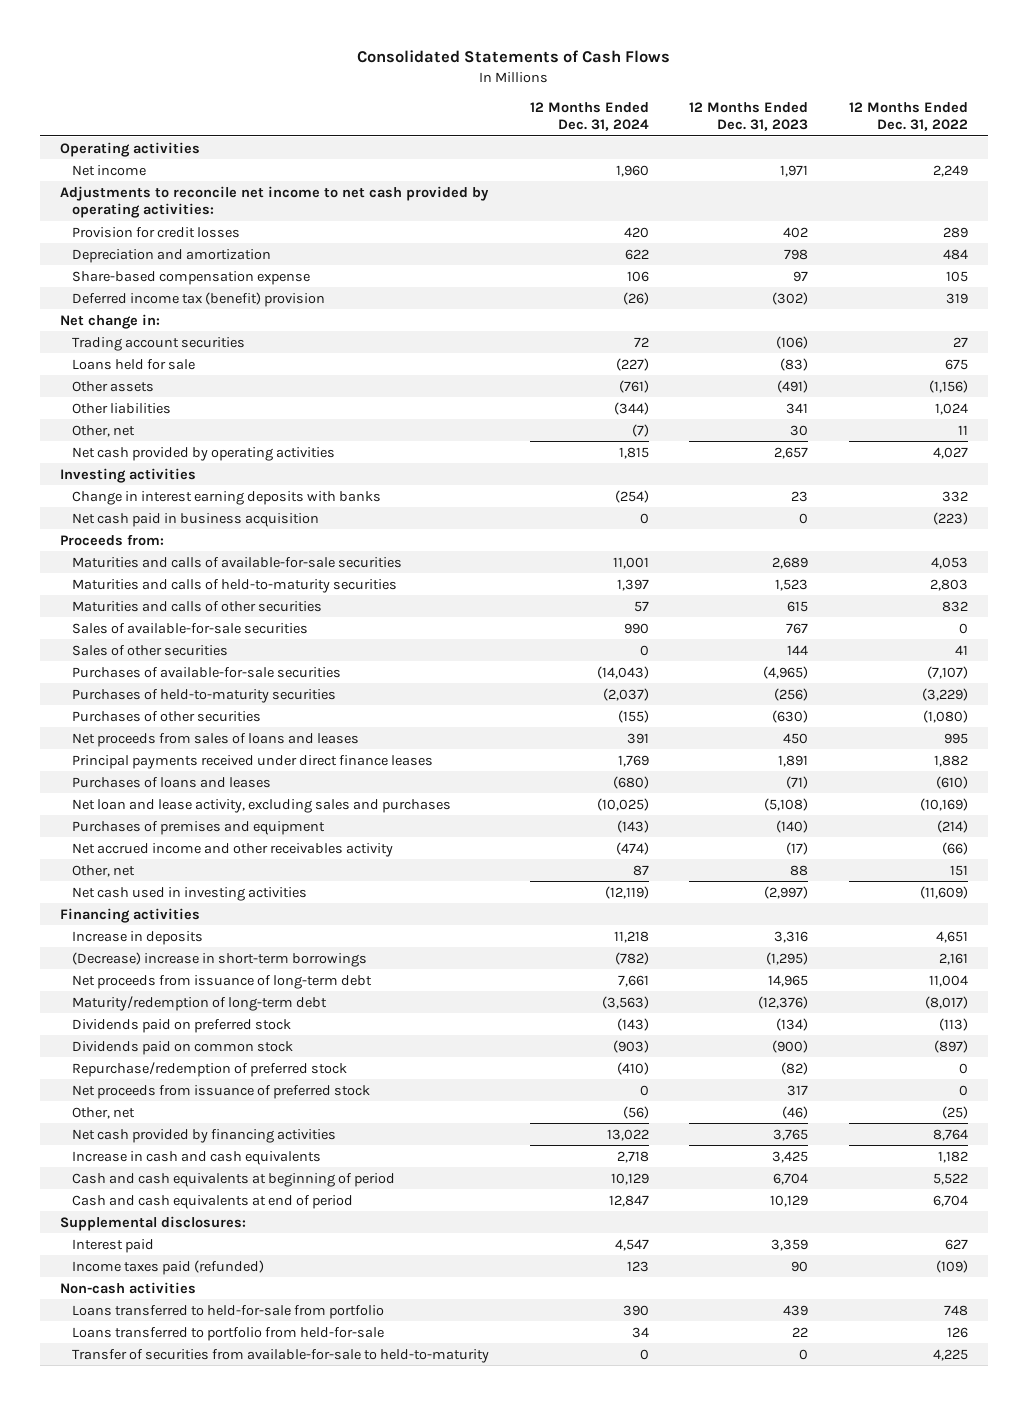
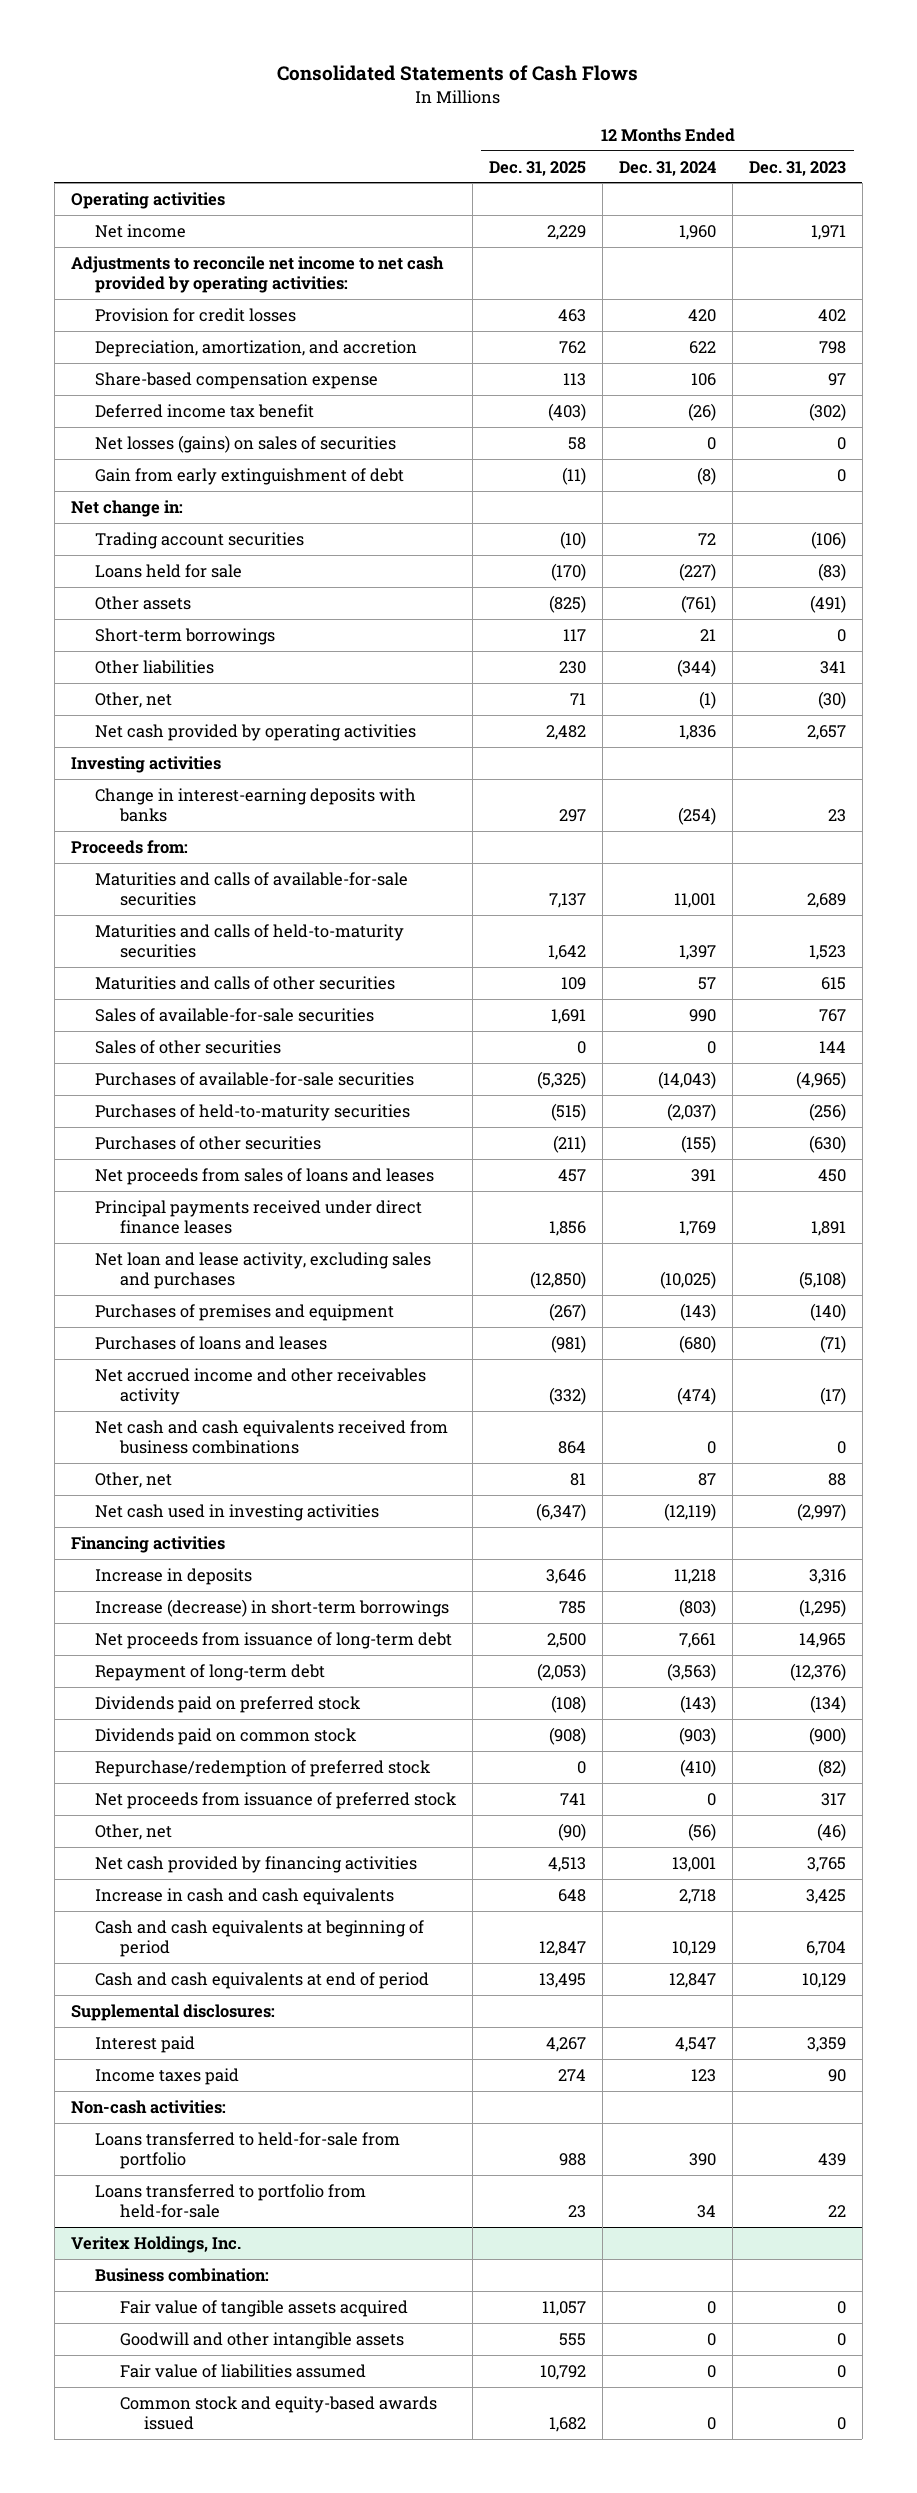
- | 12 Months Ended Dec. 31, 2024 | 12 Months Ended Dec. 31, 2023 | 12 Months Ended Dec. 31, 2022
+ | 12 Months Ended Dec. 31, 2025 | 12 Months Ended Dec. 31, 2024 | 12 Months Ended Dec. 31, 2023
- Depreciation and amortization | 622 | 798 | 484
+ Depreciation, amortization, and accretion | 762 | 622 | 798
- Deferred income tax (benefit) provision | (26) | (302) | 319
+ Deferred income tax benefit | (403) | (26) | (302)
+ Net losses (gains) on sales of securities | 58 | 0 | 0
+ Gain from early extinguishment of debt | (11) | (8) | 0
+ Short-term borrowings | 117 | 21 | 0
- Other, net | (7) | 30 | 11
- Net cash provided by operating activities | 1,815 | 2,657 | 4,027
+ Other, net | 71 | (1) | (30)
+ Net cash provided by operating activities | 2,482 | 1,836 | 2,657
- Change in interest earning deposits with banks | (254) | 23 | 332
- Net cash paid in business acquisition | 0 | 0 | (223)
+ Change in interest-earning deposits with banks | 297 | (254) | 23
moved down: Purchases of loans and leases | (981) | (680) | (71)
+ Net cash and cash equivalents received from business combinations | 864 | 0 | 0
- (Decrease) increase in short-term borrowings | (782) | (1,295) | 2,161
+ Increase (decrease) in short-term borrowings | 785 | (803) | (1,295)
- Maturity/redemption of long-term debt | (3,563) | (12,376) | (8,017)
+ Repayment of long-term debt | (2,053) | (3,563) | (12,376)
- Net cash provided by financing activities | 13,022 | 3,765 | 8,764
+ Net cash provided by financing activities | 4,513 | 13,001 | 3,765
- Income taxes paid (refunded) | 123 | 90 | (109)
- Non-cash activities
+ Income taxes paid | 274 | 123 | 90
+ Non-cash activities:
- Transfer of securities from available-for-sale to held-to-maturity | 0 | 0 | 4,225
+ Veritex Holdings, Inc.
+ Business combination:
+ Fair value of tangible assets acquired | 11,057 | 0 | 0
+ Goodwill and other intangible assets | 555 | 0 | 0
+ Fair value of liabilities assumed | 10,792 | 0 | 0
+ Common stock and equity-based awards issued | 1,682 | 0 | 0

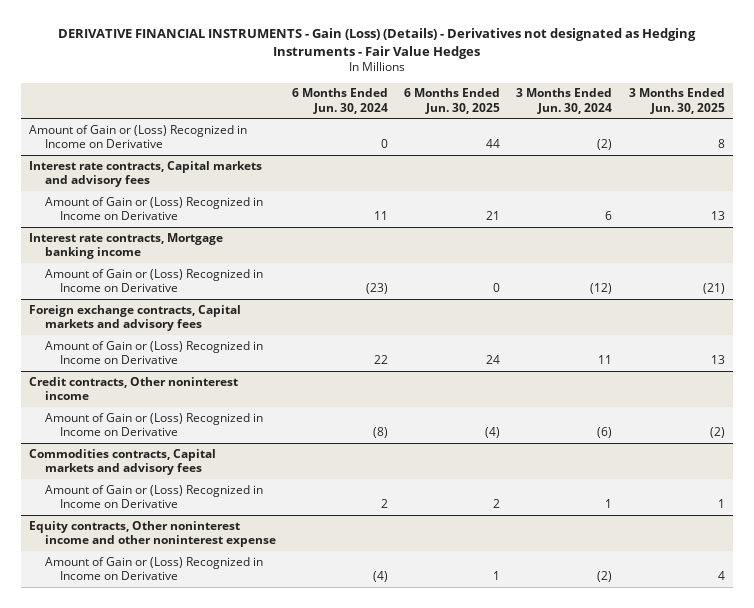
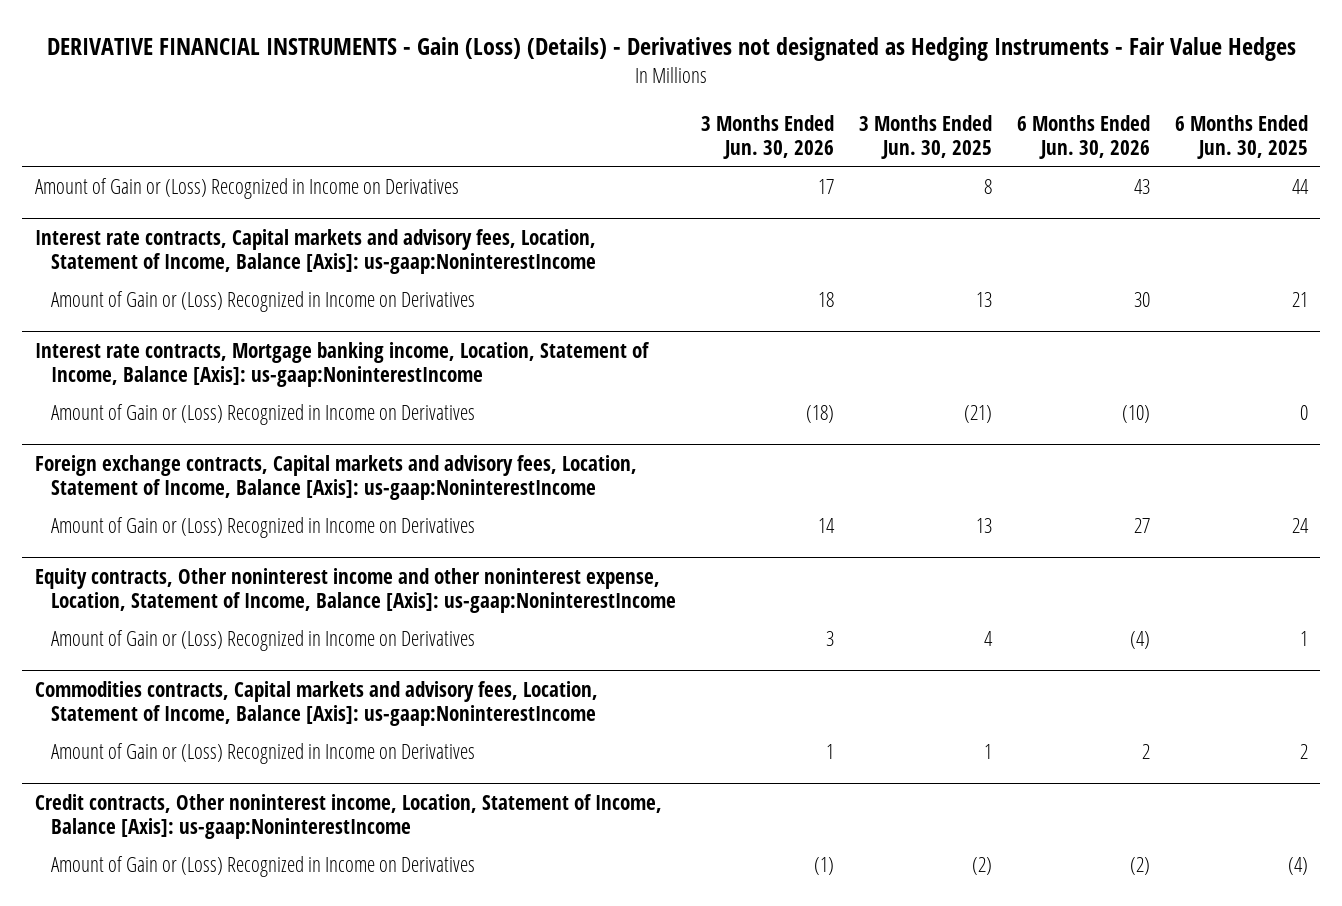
- | 6 Months Ended Jun. 30, 2024 | 6 Months Ended Jun. 30, 2025 | 3 Months Ended Jun. 30, 2024 | 3 Months Ended Jun. 30, 2025
+ | 3 Months Ended Jun. 30, 2026 | 3 Months Ended Jun. 30, 2025 | 6 Months Ended Jun. 30, 2026 | 6 Months Ended Jun. 30, 2025
- Amount of Gain or (Loss) Recognized in Income on Derivative | 0 | 44 | (2) | 8
- Interest rate contracts, Capital markets and advisory fees
- Amount of Gain or (Loss) Recognized in Income on Derivative | 11 | 21 | 6 | 13
- Interest rate contracts, Mortgage banking income
- Amount of Gain or (Loss) Recognized in Income on Derivative | (23) | 0 | (12) | (21)
- Foreign exchange contracts, Capital markets and advisory fees
- Amount of Gain or (Loss) Recognized in Income on Derivative | 22 | 24 | 11 | 13
- Credit contracts, Other noninterest income
- Amount of Gain or (Loss) Recognized in Income on Derivative | (8) | (4) | (6) | (2)
- Commodities contracts, Capital markets and advisory fees
- Amount of Gain or (Loss) Recognized in Income on Derivative | 2 | 2 | 1 | 1
- Equity contracts, Other noninterest income and other noninterest expense
- Amount of Gain or (Loss) Recognized in Income on Derivative | (4) | 1 | (2) | 4
+ Amount of Gain or (Loss) Recognized in Income on Derivatives | 17 | 8 | 43 | 44
+ Interest rate contracts, Capital markets and advisory fees, Location, Statement of Income, Balance [Axis]: us-gaap:NoninterestIncome
+ Amount of Gain or (Loss) Recognized in Income on Derivatives | 18 | 13 | 30 | 21
+ Interest rate contracts, Mortgage banking income, Location, Statement of Income, Balance [Axis]: us-gaap:NoninterestIncome
+ Amount of Gain or (Loss) Recognized in Income on Derivatives | (18) | (21) | (10) | 0
+ Foreign exchange contracts, Capital markets and advisory fees, Location, Statement of Income, Balance [Axis]: us-gaap:NoninterestIncome
+ Amount of Gain or (Loss) Recognized in Income on Derivatives | 14 | 13 | 27 | 24
+ Equity contracts, Other noninterest income and other noninterest expense, Location, Statement of Income, Balance [Axis]: us-gaap:NoninterestIncome
+ Amount of Gain or (Loss) Recognized in Income on Derivatives | 3 | 4 | (4) | 1
+ Commodities contracts, Capital markets and advisory fees, Location, Statement of Income, Balance [Axis]: us-gaap:NoninterestIncome
+ Amount of Gain or (Loss) Recognized in Income on Derivatives | 1 | 1 | 2 | 2
+ Credit contracts, Other noninterest income, Location, Statement of Income, Balance [Axis]: us-gaap:NoninterestIncome
+ Amount of Gain or (Loss) Recognized in Income on Derivatives | (1) | (2) | (2) | (4)

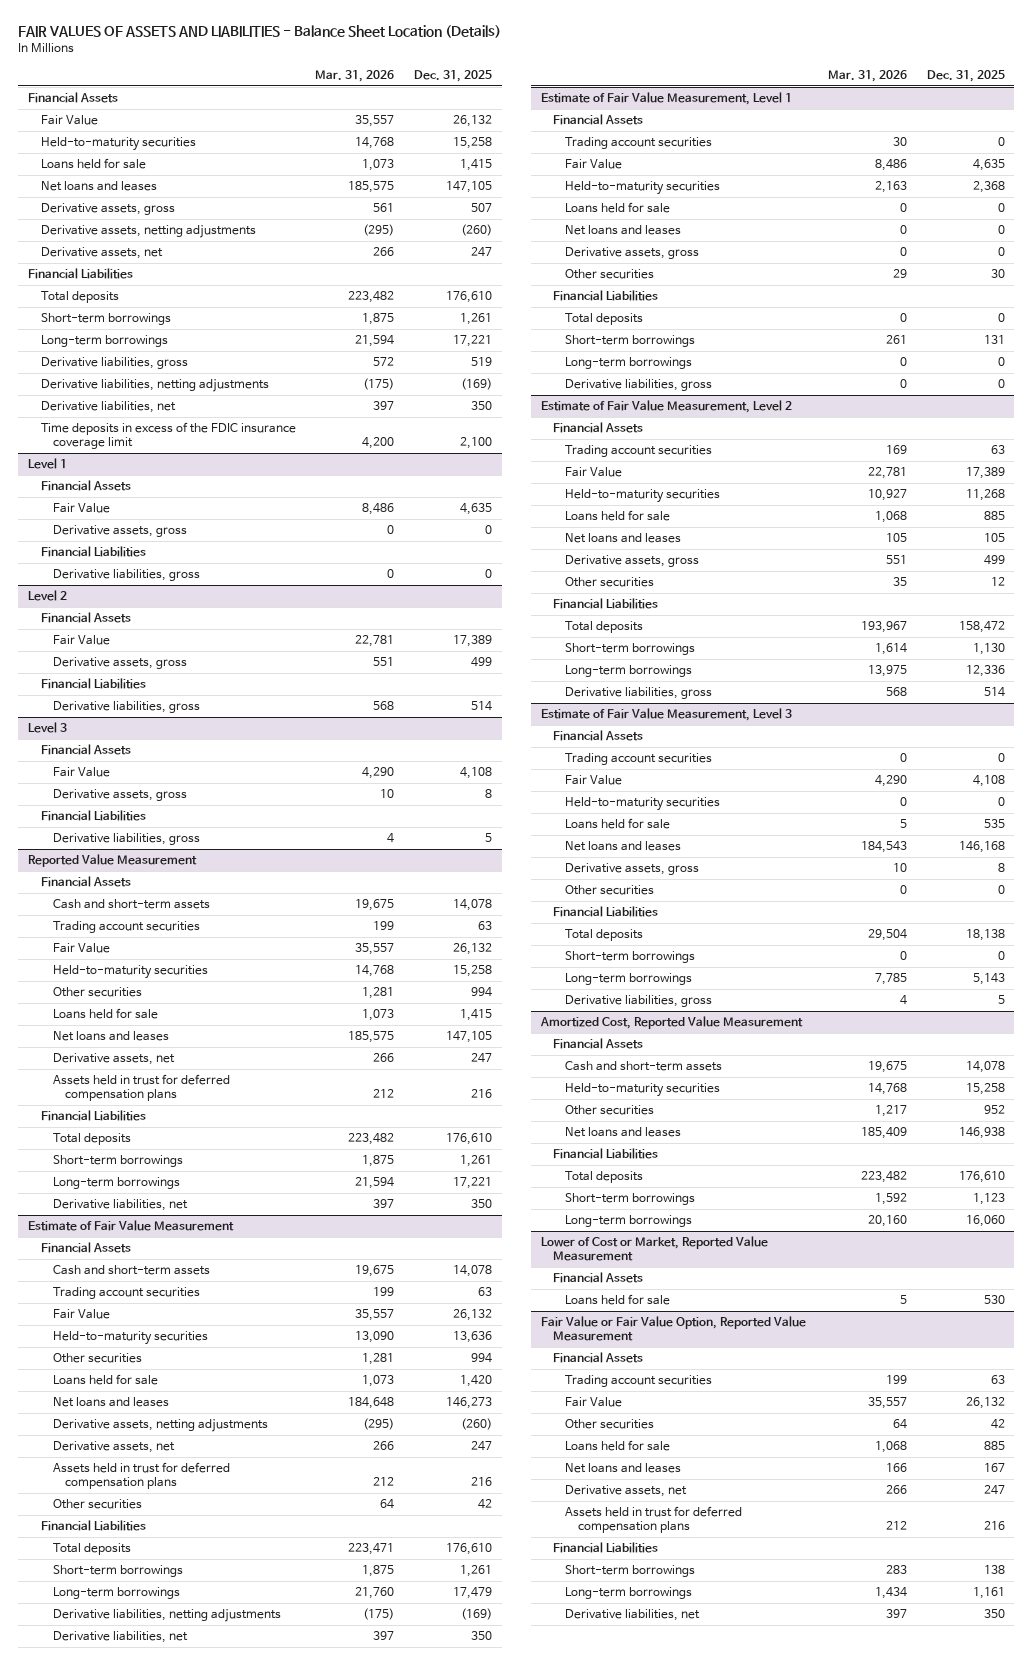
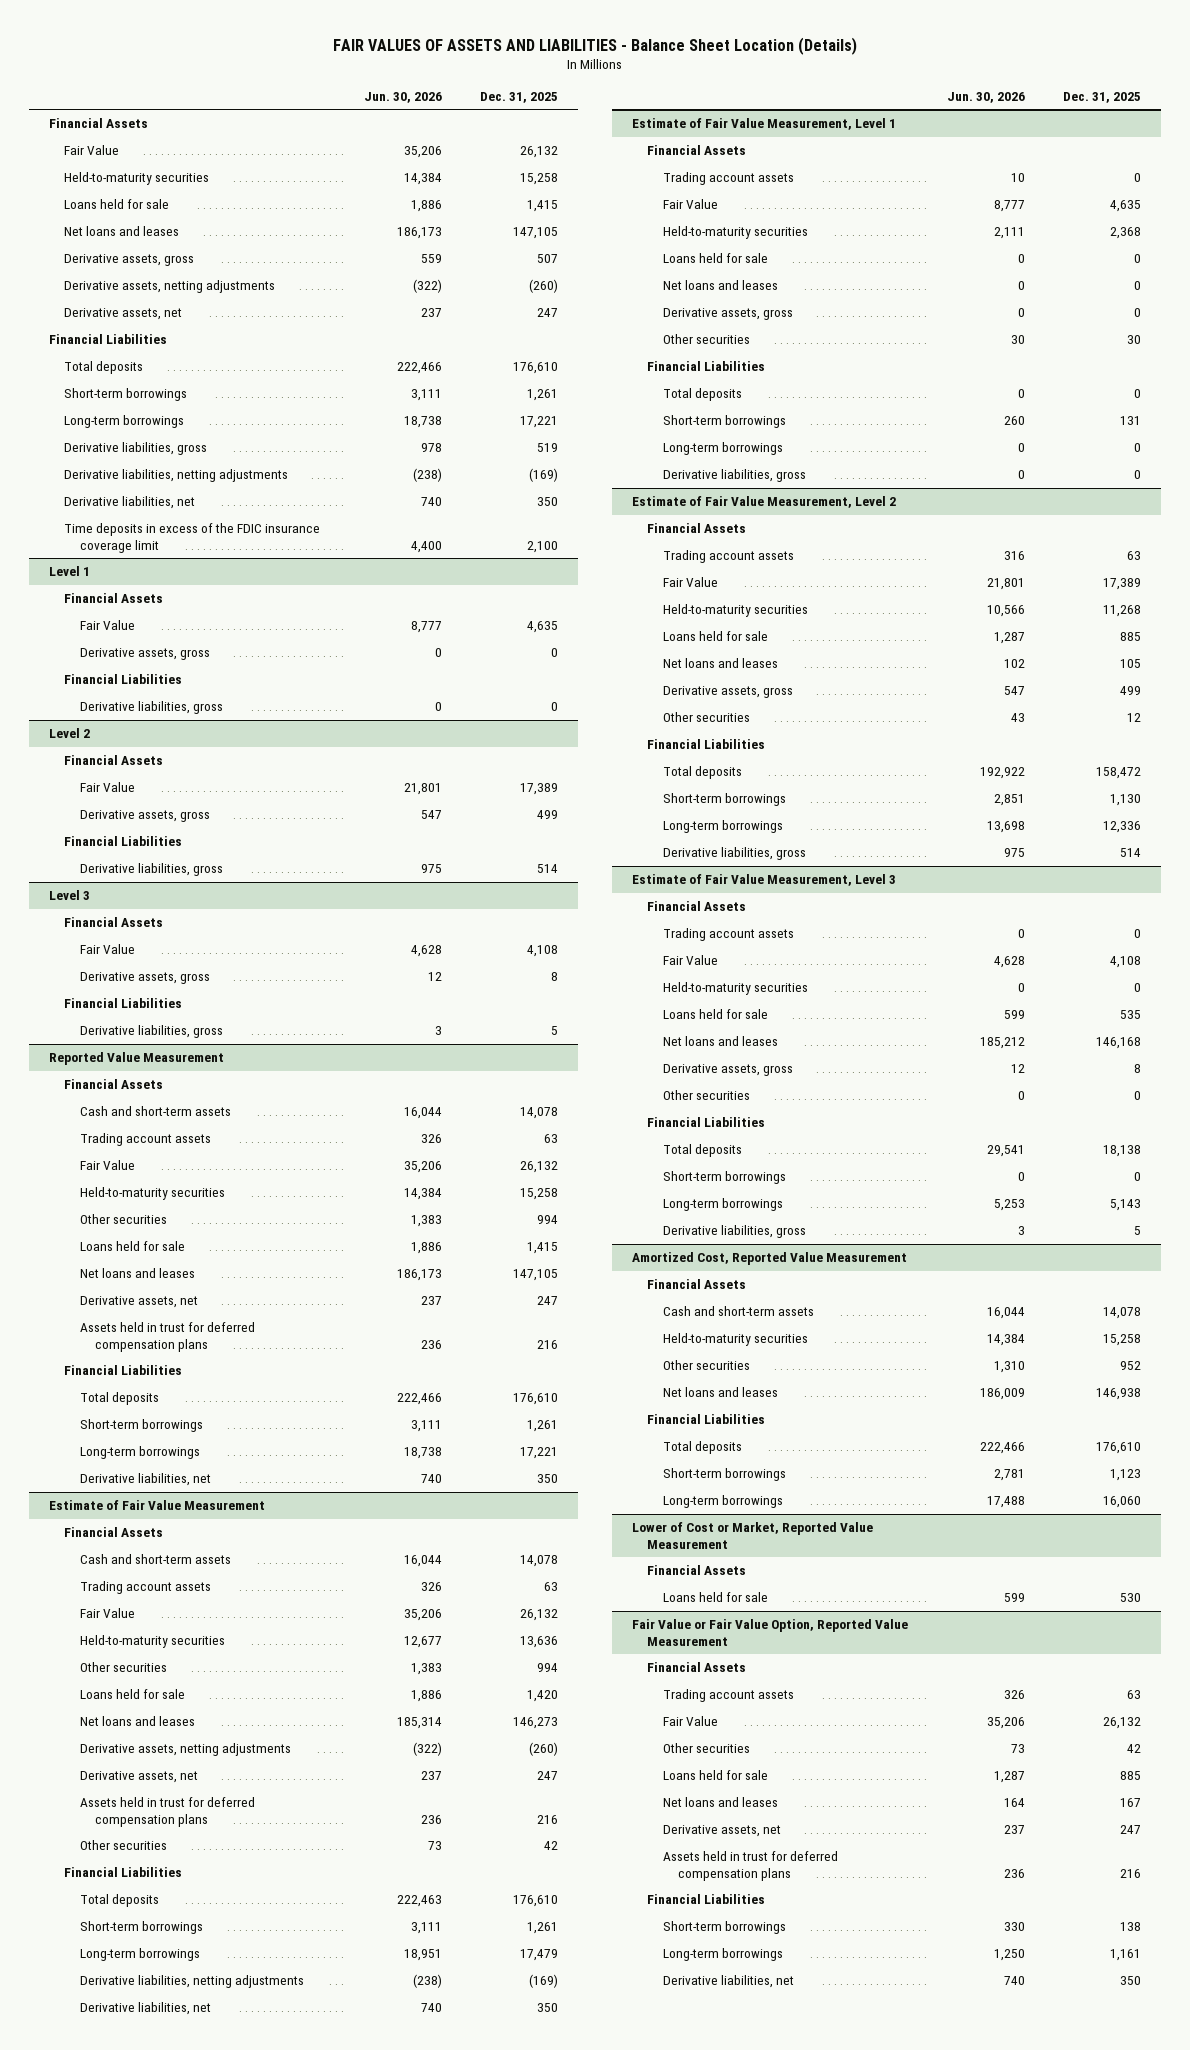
- | Mar. 31, 2026 | Dec. 31, 2025
+ | Jun. 30, 2026 | Dec. 31, 2025
@ Reported Value Measurement
- Trading account securities | 199 | 63
+ Trading account assets | 326 | 63
@ Estimate of Fair Value Measurement
- Trading account securities | 199 | 63
+ Trading account assets | 326 | 63
@ Estimate of Fair Value Measurement, Level 1
- Trading account securities | 30 | 0
+ Trading account assets | 10 | 0
@ Estimate of Fair Value Measurement, Level 2
- Trading account securities | 169 | 63
+ Trading account assets | 316 | 63
@ Estimate of Fair Value Measurement, Level 3
- Trading account securities | 0 | 0
+ Trading account assets | 0 | 0
@ Fair Value or Fair Value Option, Reported Value Measurement
- Trading account securities | 199 | 63
+ Trading account assets | 326 | 63

